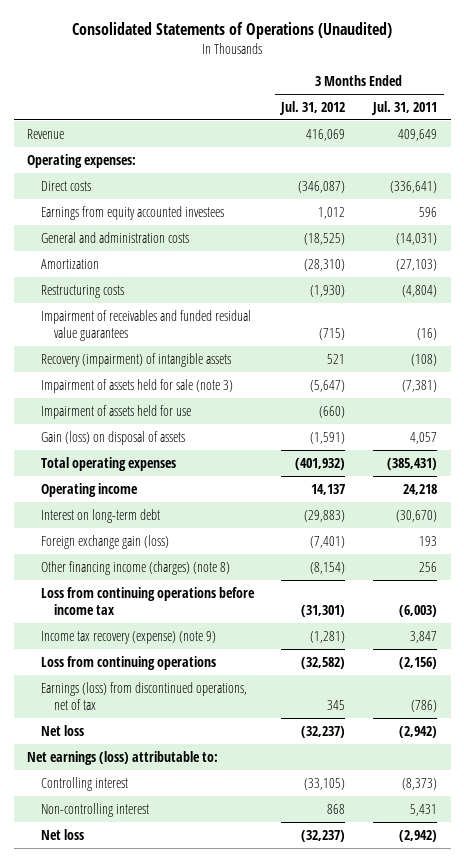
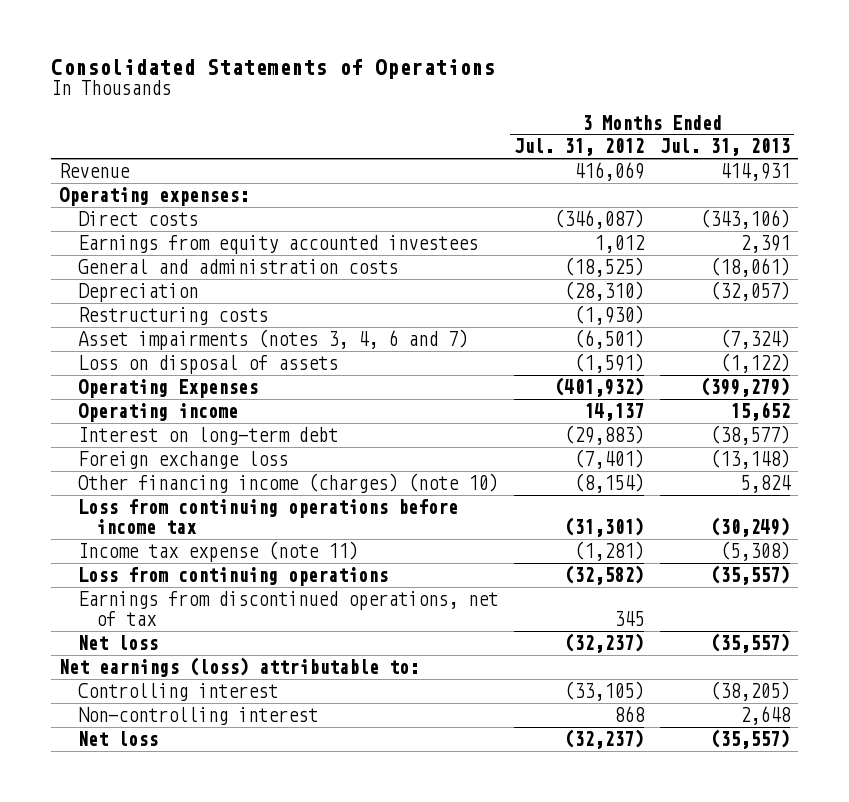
- Consolidated Statements of Operations (Unaudited)
+ Consolidated Statements of Operations
- | 3 Months Ended Jul. 31, 2012 | 3 Months Ended Jul. 31, 2011
+ | 3 Months Ended Jul. 31, 2012 | 3 Months Ended Jul. 31, 2013
- Amortization | (28,310) | (27,103)
+ Depreciation | (28,310) | (32,057)
- Impairment of receivables and funded residual value guarantees | (715) | (16)
- Recovery (impairment) of intangible assets | 521 | (108)
- Impairment of assets held for sale (note 3) | (5,647) | (7,381)
- Impairment of assets held for use | (660) |
- Gain (loss) on disposal of assets | (1,591) | 4,057
- Total operating expenses | (401,932) | (385,431)
+ Asset impairments (notes 3, 4, 6 and 7) | (6,501) | (7,324)
+ Loss on disposal of assets | (1,591) | (1,122)
+ Operating Expenses | (401,932) | (399,279)
- Foreign exchange gain (loss) | (7,401) | 193
- Other financing income (charges) (note 8) | (8,154) | 256
+ Foreign exchange loss | (7,401) | (13,148)
+ Other financing income (charges) (note 10) | (8,154) | 5,824
- Income tax recovery (expense) (note 9) | (1,281) | 3,847
+ Income tax expense (note 11) | (1,281) | (5,308)
- Earnings (loss) from discontinued operations, net of tax | 345 | (786)
+ Earnings from discontinued operations, net of tax | 345 |

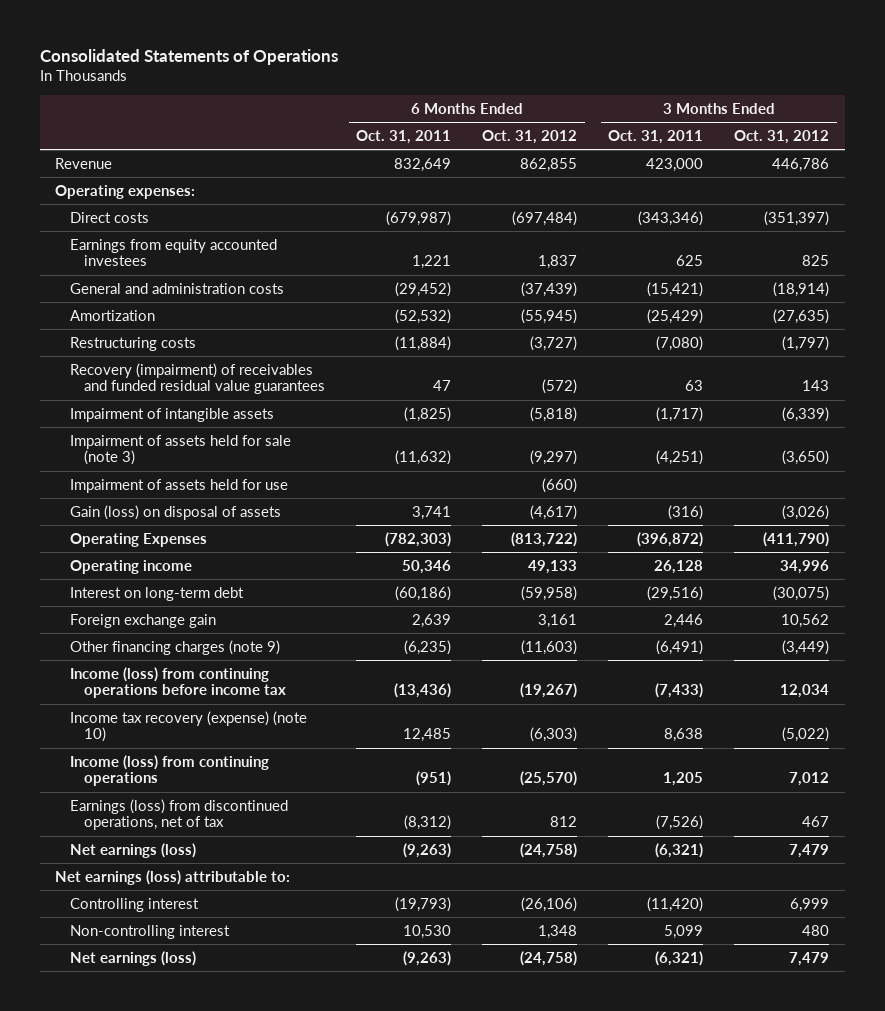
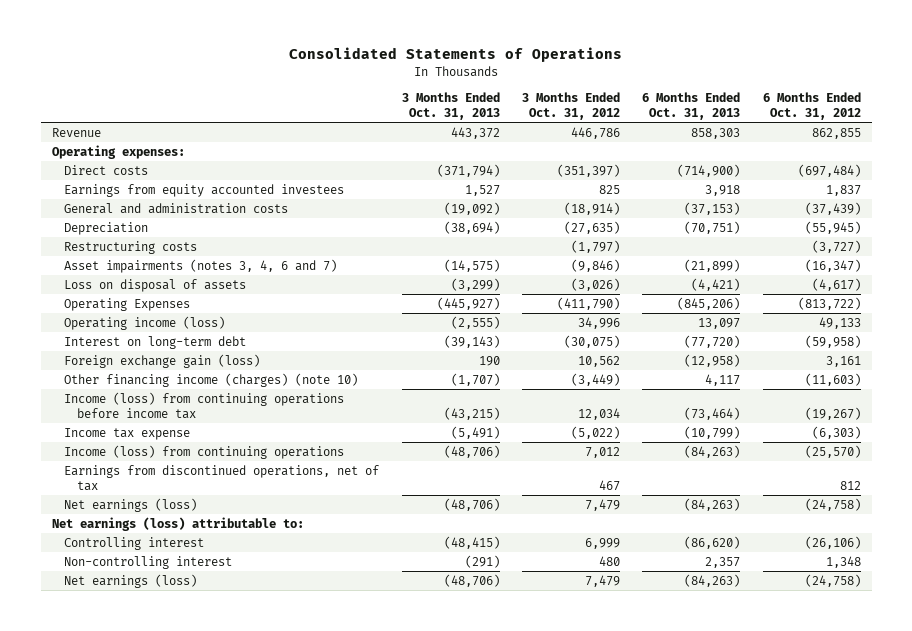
- | 6 Months Ended Oct. 31, 2011 | 6 Months Ended Oct. 31, 2012 | 3 Months Ended Oct. 31, 2011 | 3 Months Ended Oct. 31, 2012
+ | 3 Months Ended Oct. 31, 2013 | 3 Months Ended Oct. 31, 2012 | 6 Months Ended Oct. 31, 2013 | 6 Months Ended Oct. 31, 2012
- Amortization | (52,532) | (55,945) | (25,429) | (27,635)
+ Depreciation | (38,694) | (27,635) | (70,751) | (55,945)
- Recovery (impairment) of receivables and funded residual value guarantees | 47 | (572) | 63 | 143
- Impairment of intangible assets | (1,825) | (5,818) | (1,717) | (6,339)
- Impairment of assets held for sale (note 3) | (11,632) | (9,297) | (4,251) | (3,650)
- Impairment of assets held for use | | (660) | |
- Gain (loss) on disposal of assets | 3,741 | (4,617) | (316) | (3,026)
+ Asset impairments (notes 3, 4, 6 and 7) | (14,575) | (9,846) | (21,899) | (16,347)
+ Loss on disposal of assets | (3,299) | (3,026) | (4,421) | (4,617)
- Operating income | 50,346 | 49,133 | 26,128 | 34,996
+ Operating income (loss) | (2,555) | 34,996 | 13,097 | 49,133
- Foreign exchange gain | 2,639 | 3,161 | 2,446 | 10,562
- Other financing charges (note 9) | (6,235) | (11,603) | (6,491) | (3,449)
+ Foreign exchange gain (loss) | 190 | 10,562 | (12,958) | 3,161
+ Other financing income (charges) (note 10) | (1,707) | (3,449) | 4,117 | (11,603)
- Income tax recovery (expense) (note 10) | 12,485 | (6,303) | 8,638 | (5,022)
+ Income tax expense | (5,491) | (5,022) | (10,799) | (6,303)
- Earnings (loss) from discontinued operations, net of tax | (8,312) | 812 | (7,526) | 467
+ Earnings from discontinued operations, net of tax | | 467 | | 812

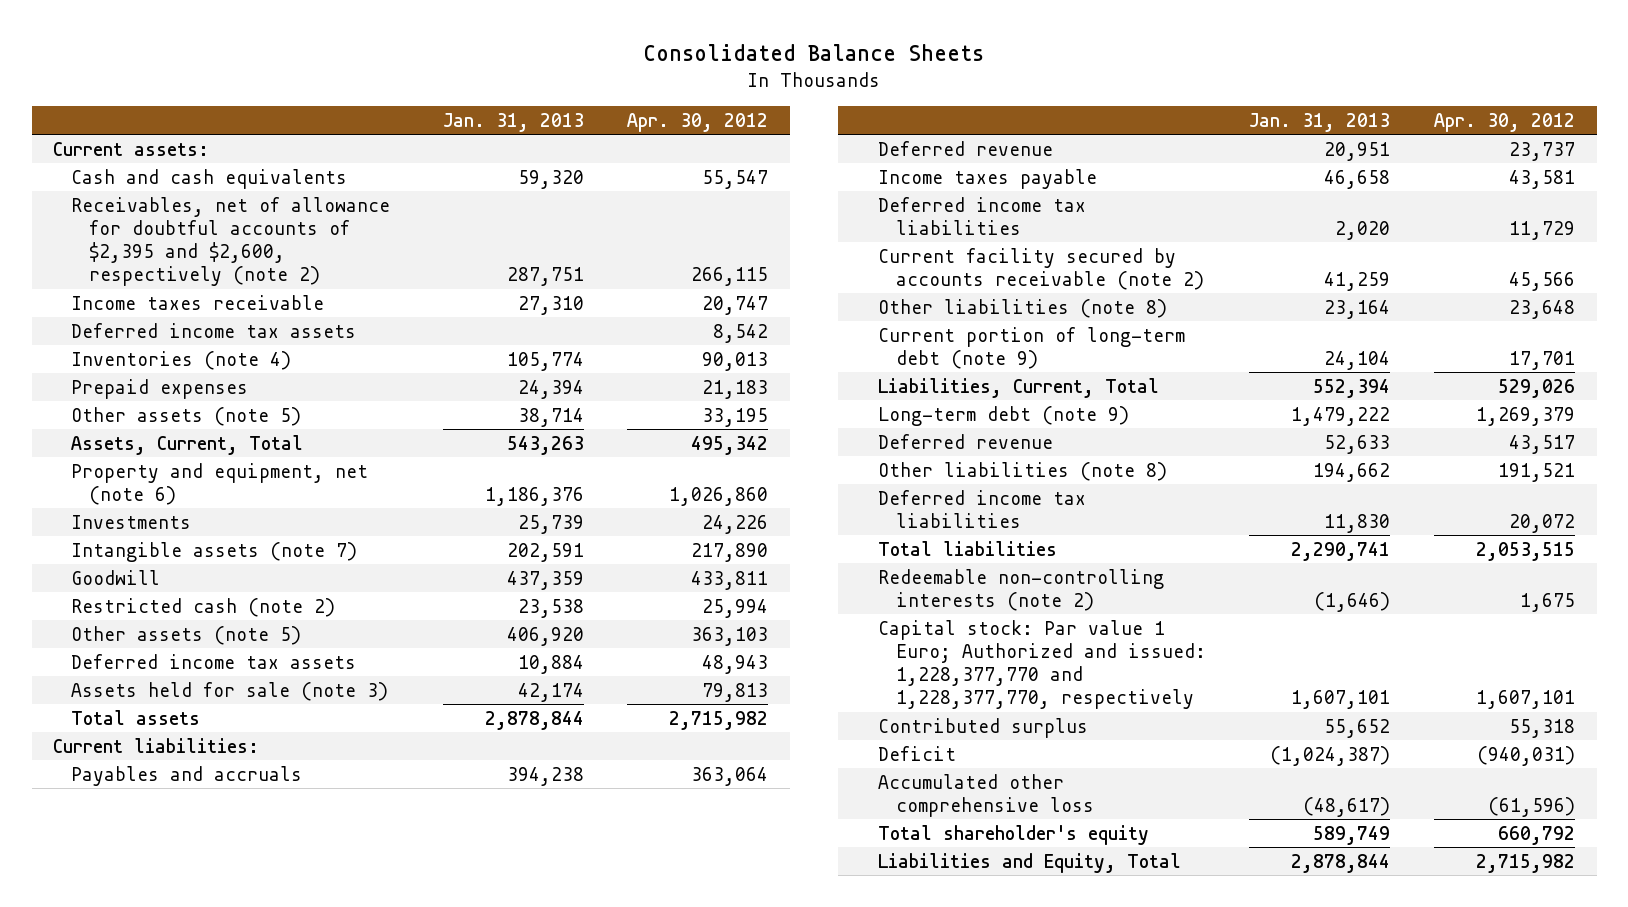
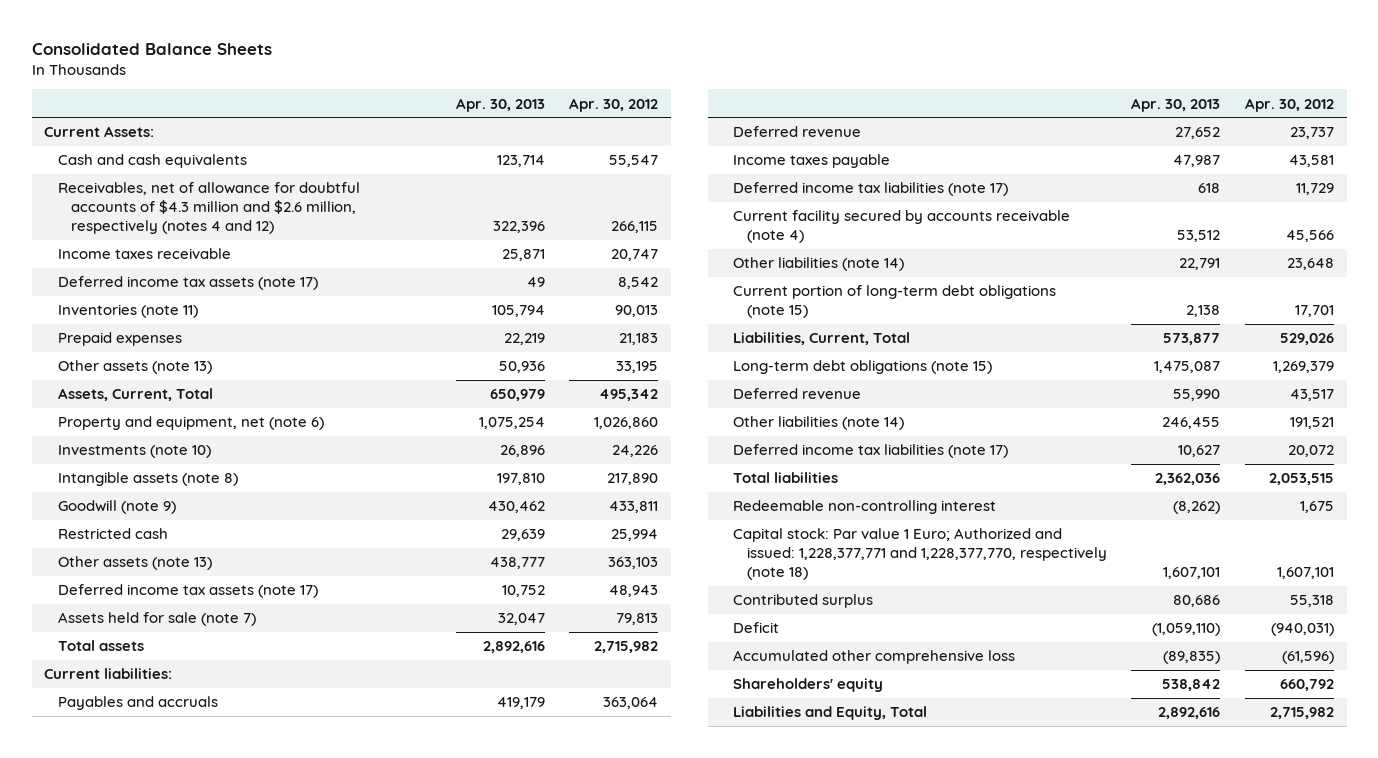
- | Jan. 31, 2013 | Apr. 30, 2012
+ | Apr. 30, 2013 | Apr. 30, 2012
- Current assets:
+ Current Assets:
- Receivables, net of allowance for doubtful accounts of $2,395 and $2,600, respectively (note 2) | 287,751 | 266,115
+ Receivables, net of allowance for doubtful accounts of $4.3 million and $2.6 million, respectively (notes 4 and 12) | 322,396 | 266,115
- Deferred income tax assets | | 8,542
- Inventories (note 4) | 105,774 | 90,013
+ Deferred income tax assets (note 17) | 49 | 8,542
+ Inventories (note 11) | 105,794 | 90,013
- Other assets (note 5) | 38,714 | 33,195
+ Other assets (note 13) | 50,936 | 33,195
- Investments | 25,739 | 24,226
- Intangible assets (note 7) | 202,591 | 217,890
- Goodwill | 437,359 | 433,811
- Restricted cash (note 2) | 23,538 | 25,994
- Other assets (note 5) | 406,920 | 363,103
- Deferred income tax assets | 10,884 | 48,943
- Assets held for sale (note 3) | 42,174 | 79,813
+ Investments (note 10) | 26,896 | 24,226
+ Intangible assets (note 8) | 197,810 | 217,890
+ Goodwill (note 9) | 430,462 | 433,811
+ Restricted cash | 29,639 | 25,994
+ Other assets (note 13) | 438,777 | 363,103
+ Deferred income tax assets (note 17) | 10,752 | 48,943
+ Assets held for sale (note 7) | 32,047 | 79,813
- Deferred income tax liabilities | 2,020 | 11,729
- Current facility secured by accounts receivable (note 2) | 41,259 | 45,566
- Other liabilities (note 8) | 23,164 | 23,648
- Current portion of long-term debt (note 9) | 24,104 | 17,701
+ Deferred income tax liabilities (note 17) | 618 | 11,729
+ Current facility secured by accounts receivable (note 4) | 53,512 | 45,566
+ Other liabilities (note 14) | 22,791 | 23,648
+ Current portion of long-term debt obligations (note 15) | 2,138 | 17,701
- Long-term debt (note 9) | 1,479,222 | 1,269,379
+ Long-term debt obligations (note 15) | 1,475,087 | 1,269,379
- Other liabilities (note 8) | 194,662 | 191,521
- Deferred income tax liabilities | 11,830 | 20,072
+ Other liabilities (note 14) | 246,455 | 191,521
+ Deferred income tax liabilities (note 17) | 10,627 | 20,072
- Redeemable non-controlling interests (note 2) | (1,646) | 1,675
- Capital stock: Par value 1 Euro; Authorized and issued: 1,228,377,770 and 1,228,377,770, respectively | 1,607,101 | 1,607,101
+ Redeemable non-controlling interest | (8,262) | 1,675
+ Capital stock: Par value 1 Euro; Authorized and issued: 1,228,377,771 and 1,228,377,770, respectively (note 18) | 1,607,101 | 1,607,101
- Total shareholder's equity | 589,749 | 660,792
+ Shareholders' equity | 538,842 | 660,792

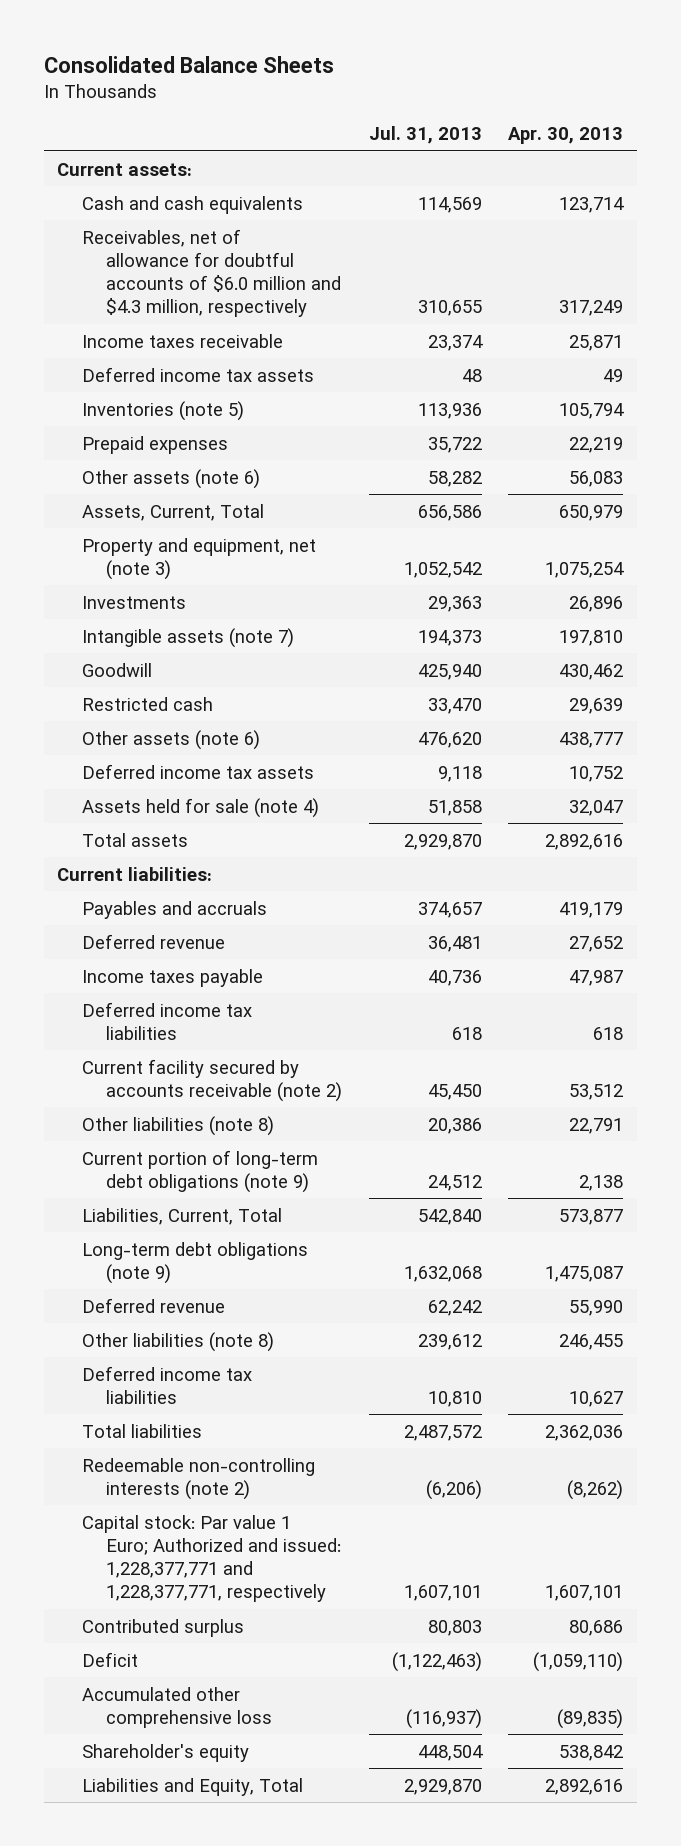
- | Apr. 30, 2013 | Apr. 30, 2012
+ | Jul. 31, 2013 | Apr. 30, 2013
- Current Assets:
+ Current assets:
- Receivables, net of allowance for doubtful accounts of $4.3 million and $2.6 million, respectively (notes 4 and 12) | 322,396 | 266,115
+ Receivables, net of allowance for doubtful accounts of $6.0 million and $4.3 million, respectively | 310,655 | 317,249
- Deferred income tax assets (note 17) | 49 | 8,542
- Inventories (note 11) | 105,794 | 90,013
+ Deferred income tax assets | 48 | 49
+ Inventories (note 5) | 113,936 | 105,794
- Other assets (note 13) | 50,936 | 33,195
+ Other assets (note 6) | 58,282 | 56,083
- Property and equipment, net (note 6) | 1,075,254 | 1,026,860
- Investments (note 10) | 26,896 | 24,226
- Intangible assets (note 8) | 197,810 | 217,890
- Goodwill (note 9) | 430,462 | 433,811
+ Property and equipment, net (note 3) | 1,052,542 | 1,075,254
+ Investments | 29,363 | 26,896
+ Intangible assets (note 7) | 194,373 | 197,810
+ Goodwill | 425,940 | 430,462
- Other assets (note 13) | 438,777 | 363,103
- Deferred income tax assets (note 17) | 10,752 | 48,943
- Assets held for sale (note 7) | 32,047 | 79,813
+ Other assets (note 6) | 476,620 | 438,777
+ Deferred income tax assets | 9,118 | 10,752
+ Assets held for sale (note 4) | 51,858 | 32,047
- Deferred income tax liabilities (note 17) | 618 | 11,729
- Current facility secured by accounts receivable (note 4) | 53,512 | 45,566
- Other liabilities (note 14) | 22,791 | 23,648
- Current portion of long-term debt obligations (note 15) | 2,138 | 17,701
+ Deferred income tax liabilities | 618 | 618
+ Current facility secured by accounts receivable (note 2) | 45,450 | 53,512
+ Other liabilities (note 8) | 20,386 | 22,791
+ Current portion of long-term debt obligations (note 9) | 24,512 | 2,138
- Long-term debt obligations (note 15) | 1,475,087 | 1,269,379
+ Long-term debt obligations (note 9) | 1,632,068 | 1,475,087
- Other liabilities (note 14) | 246,455 | 191,521
- Deferred income tax liabilities (note 17) | 10,627 | 20,072
+ Other liabilities (note 8) | 239,612 | 246,455
+ Deferred income tax liabilities | 10,810 | 10,627
- Redeemable non-controlling interest | (8,262) | 1,675
- Capital stock: Par value 1 Euro; Authorized and issued: 1,228,377,771 and 1,228,377,770, respectively (note 18) | 1,607,101 | 1,607,101
+ Redeemable non-controlling interests (note 2) | (6,206) | (8,262)
+ Capital stock: Par value 1 Euro; Authorized and issued: 1,228,377,771 and 1,228,377,771, respectively | 1,607,101 | 1,607,101
- Shareholders' equity | 538,842 | 660,792
+ Shareholder's equity | 448,504 | 538,842

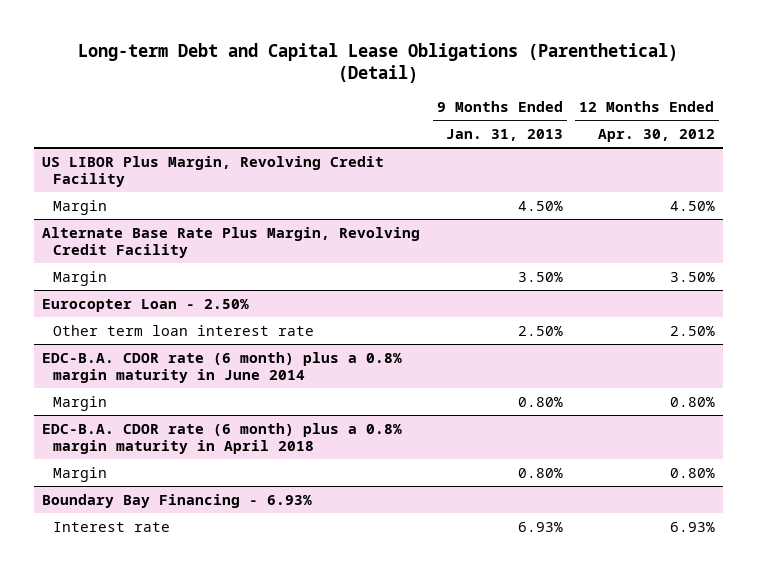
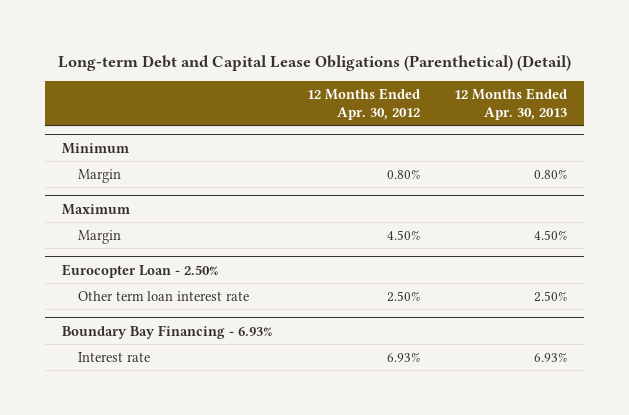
- | 9 Months Ended Jan. 31, 2013 | 12 Months Ended Apr. 30, 2012
+ | 12 Months Ended Apr. 30, 2012 | 12 Months Ended Apr. 30, 2013
- US LIBOR Plus Margin, Revolving Credit Facility
+ Minimum
+ Margin | 0.80% | 0.80%
+ Maximum
- Alternate Base Rate Plus Margin, Revolving Credit Facility
- Margin | 3.50% | 3.50%
- EDC-B.A. CDOR rate (6 month) plus a 0.8% margin maturity in June 2014
- Margin | 0.80% | 0.80%
- EDC-B.A. CDOR rate (6 month) plus a 0.8% margin maturity in April 2018
- Margin | 0.80% | 0.80%

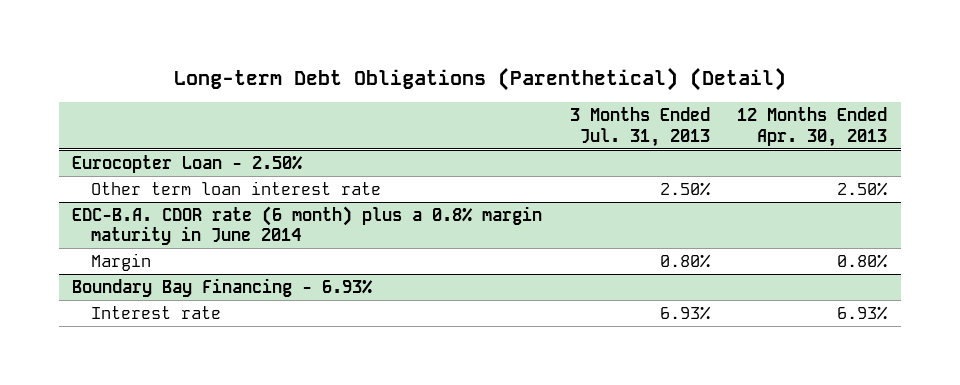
- Long-term Debt and Capital Lease Obligations (Parenthetical) (Detail)
+ Long-term Debt Obligations (Parenthetical) (Detail)
- | 12 Months Ended Apr. 30, 2012 | 12 Months Ended Apr. 30, 2013
+ | 3 Months Ended Jul. 31, 2013 | 12 Months Ended Apr. 30, 2013
- Minimum
- Margin | 0.80% | 0.80%
- Maximum
- Margin | 4.50% | 4.50%
+ EDC-B.A. CDOR rate (6 month) plus a 0.8% margin maturity in June 2014
+ Margin | 0.80% | 0.80%

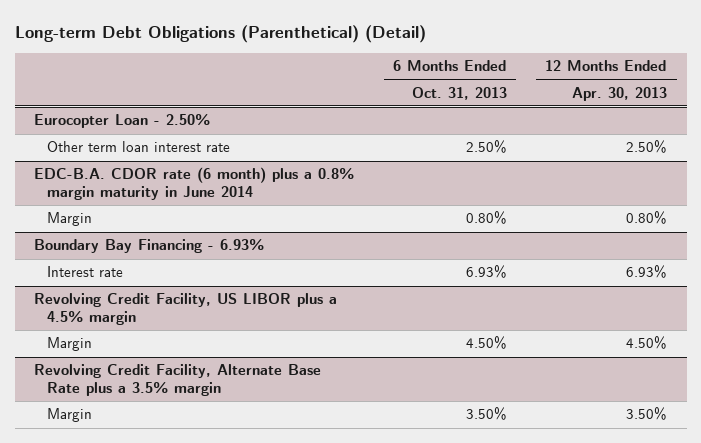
- | 3 Months Ended Jul. 31, 2013 | 12 Months Ended Apr. 30, 2013
+ | 6 Months Ended Oct. 31, 2013 | 12 Months Ended Apr. 30, 2013
+ Revolving Credit Facility, US LIBOR plus a 4.5% margin
+ Margin | 4.50% | 4.50%
+ Revolving Credit Facility, Alternate Base Rate plus a 3.5% margin
+ Margin | 3.50% | 3.50%

